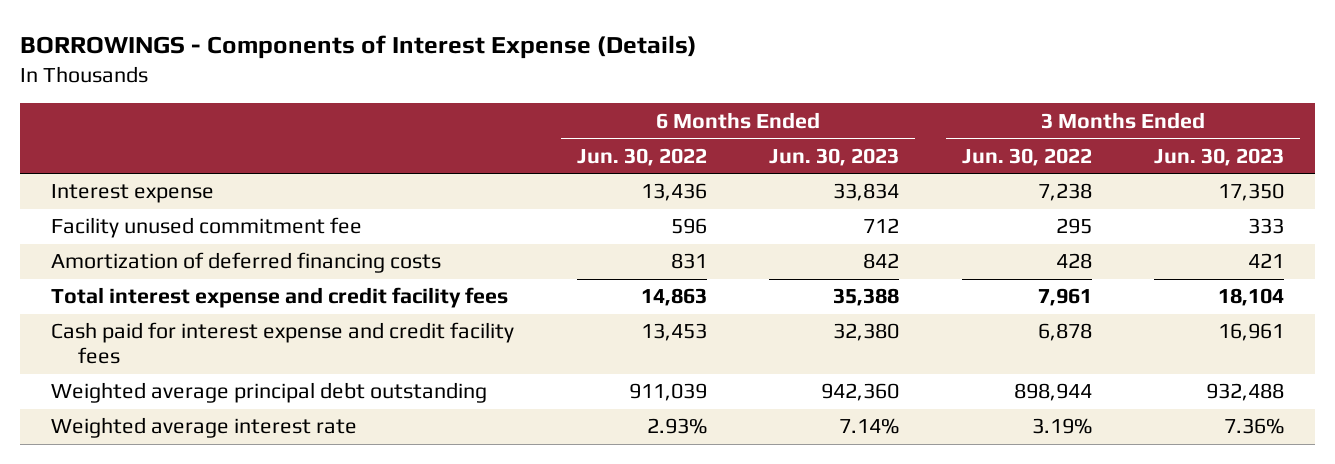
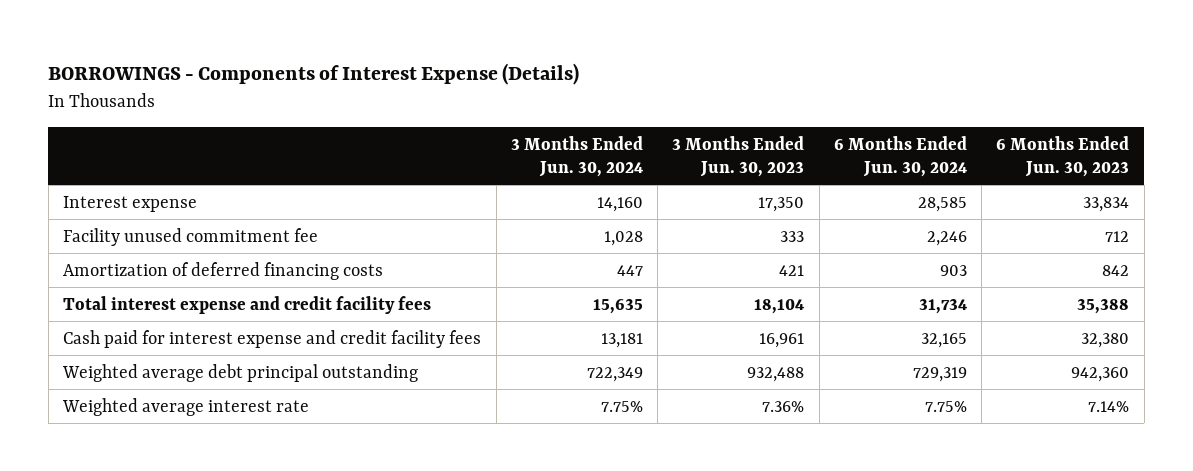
- | 6 Months Ended Jun. 30, 2022 | 6 Months Ended Jun. 30, 2023 | 3 Months Ended Jun. 30, 2022 | 3 Months Ended Jun. 30, 2023
+ | 3 Months Ended Jun. 30, 2024 | 3 Months Ended Jun. 30, 2023 | 6 Months Ended Jun. 30, 2024 | 6 Months Ended Jun. 30, 2023
- Weighted average principal debt outstanding | 911,039 | 942,360 | 898,944 | 932,488
+ Weighted average debt principal outstanding | 722,349 | 932,488 | 729,319 | 942,360

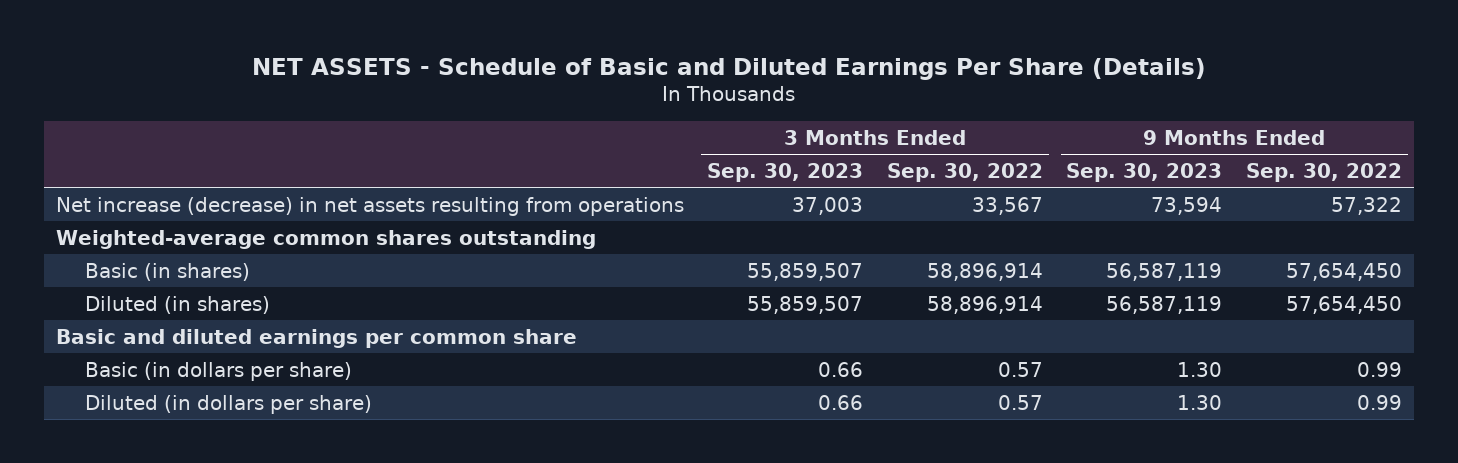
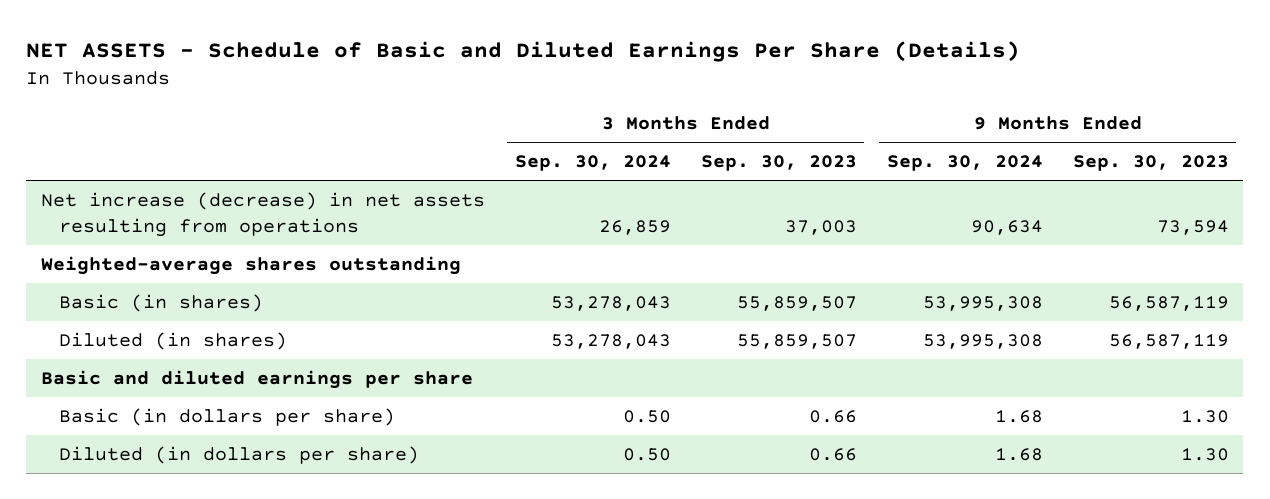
- | 3 Months Ended Sep. 30, 2023 | 3 Months Ended Sep. 30, 2022 | 9 Months Ended Sep. 30, 2023 | 9 Months Ended Sep. 30, 2022
+ | 3 Months Ended Sep. 30, 2024 | 3 Months Ended Sep. 30, 2023 | 9 Months Ended Sep. 30, 2024 | 9 Months Ended Sep. 30, 2023
- Weighted-average common shares outstanding
+ Weighted-average shares outstanding
- Basic and diluted earnings per common share
+ Basic and diluted earnings per share

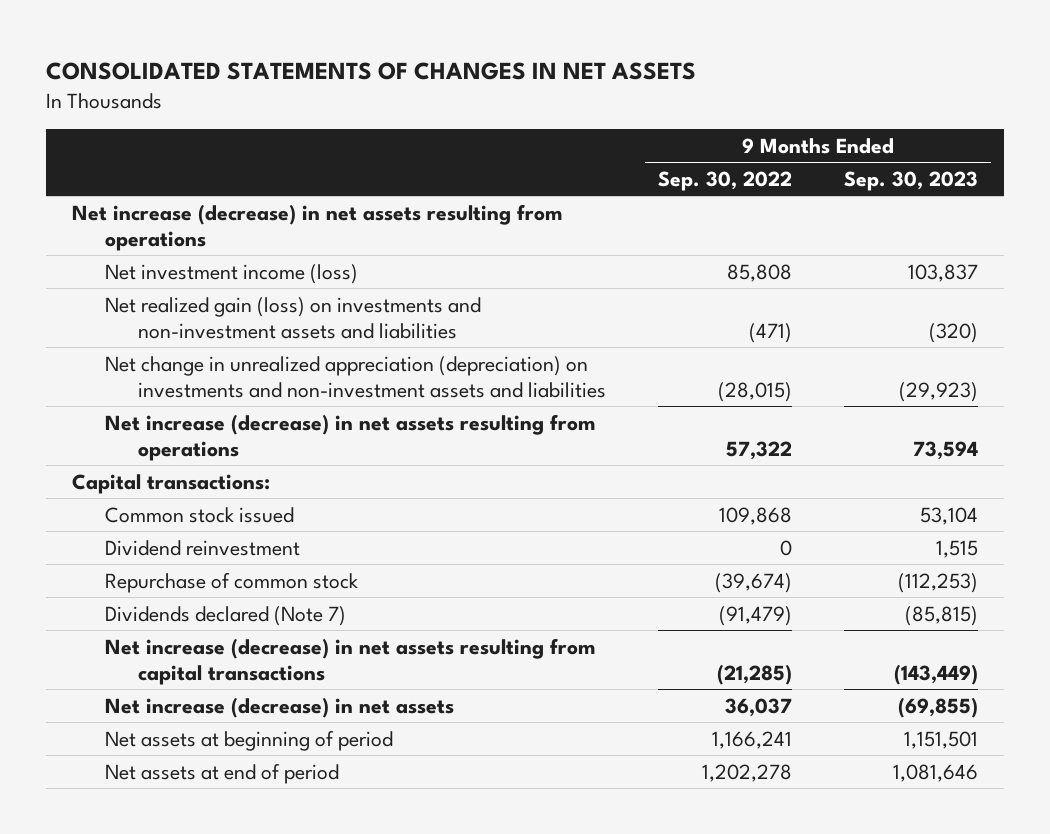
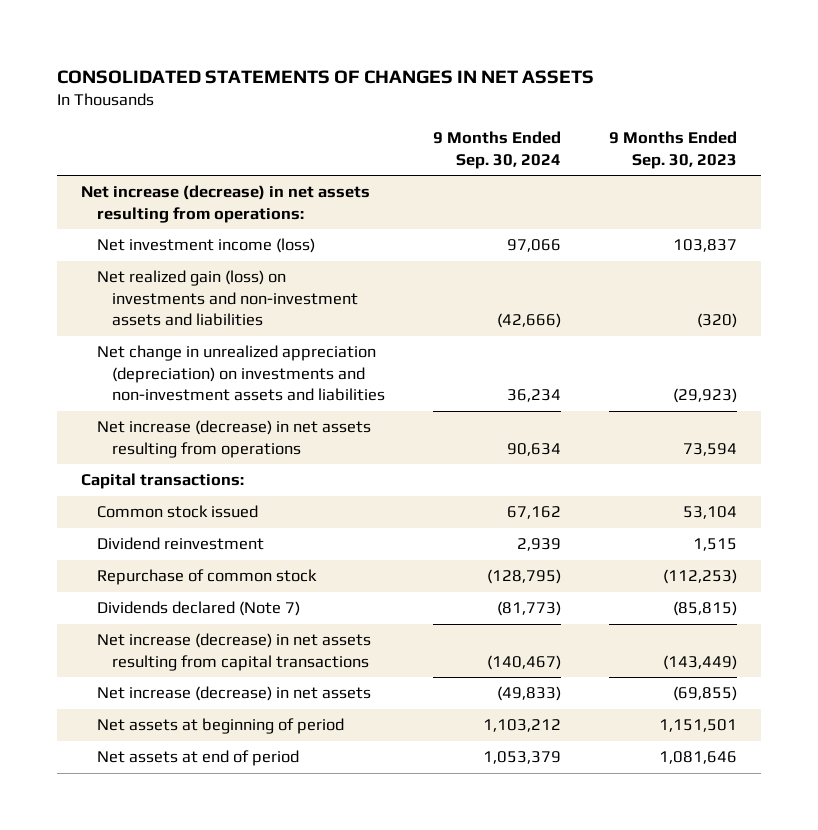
- | 9 Months Ended Sep. 30, 2022 | 9 Months Ended Sep. 30, 2023
+ | 9 Months Ended Sep. 30, 2024 | 9 Months Ended Sep. 30, 2023
- Net increase (decrease) in net assets resulting from operations
+ Net increase (decrease) in net assets resulting from operations:

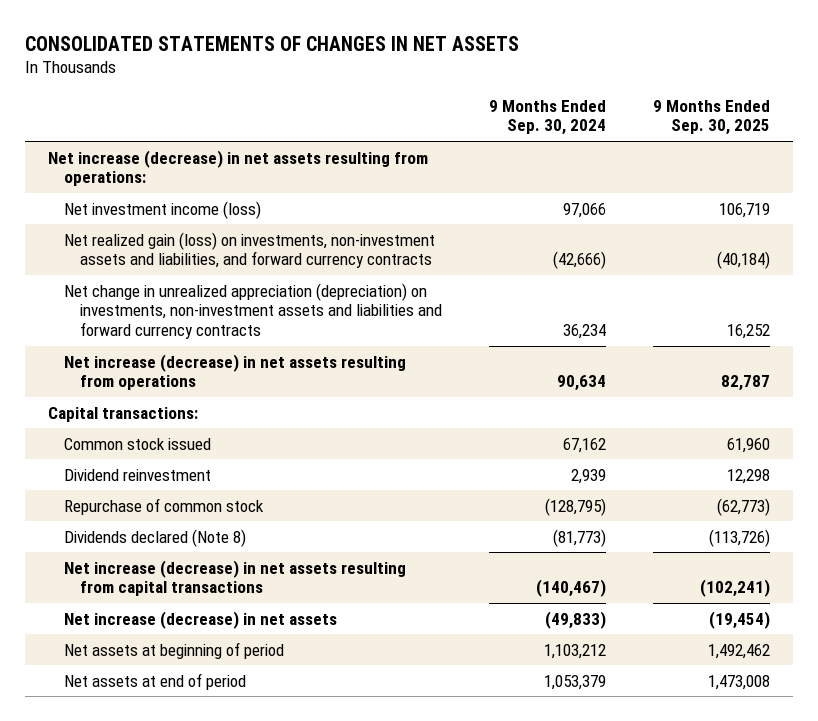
- | 9 Months Ended Sep. 30, 2024 | 9 Months Ended Sep. 30, 2023
+ | 9 Months Ended Sep. 30, 2024 | 9 Months Ended Sep. 30, 2025
- Net realized gain (loss) on investments and non-investment assets and liabilities | (42,666) | (320)
- Net change in unrealized appreciation (depreciation) on investments and non-investment assets and liabilities | 36,234 | (29,923)
+ Net realized gain (loss) on investments, non-investment assets and liabilities, and forward currency contracts | (42,666) | (40,184)
+ Net change in unrealized appreciation (depreciation) on investments, non-investment assets and liabilities and forward currency contracts | 36,234 | 16,252
- Dividends declared (Note 7) | (81,773) | (85,815)
+ Dividends declared (Note 8) | (81,773) | (113,726)

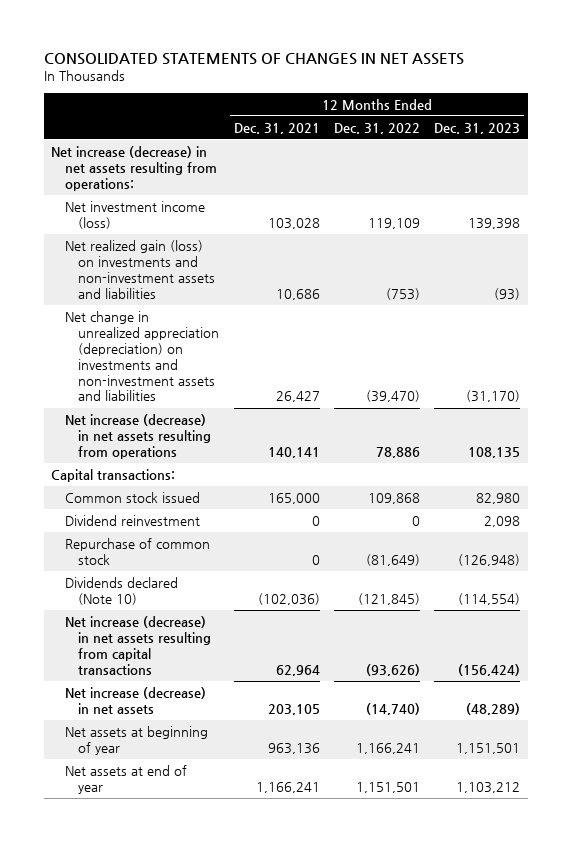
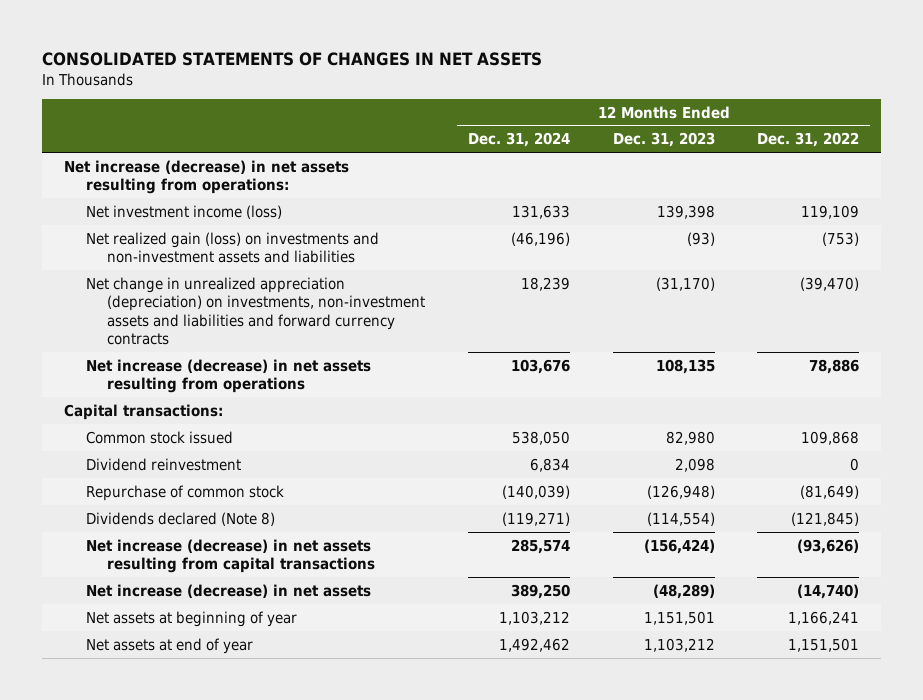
- | 12 Months Ended Dec. 31, 2021 | 12 Months Ended Dec. 31, 2022 | 12 Months Ended Dec. 31, 2023
+ | 12 Months Ended Dec. 31, 2024 | 12 Months Ended Dec. 31, 2023 | 12 Months Ended Dec. 31, 2022
- Net change in unrealized appreciation (depreciation) on investments and non-investment assets and liabilities | 26,427 | (39,470) | (31,170)
+ Net change in unrealized appreciation (depreciation) on investments, non-investment assets and liabilities and forward currency contracts | 18,239 | (31,170) | (39,470)
- Dividends declared (Note 10) | (102,036) | (121,845) | (114,554)
+ Dividends declared (Note 8) | (119,271) | (114,554) | (121,845)

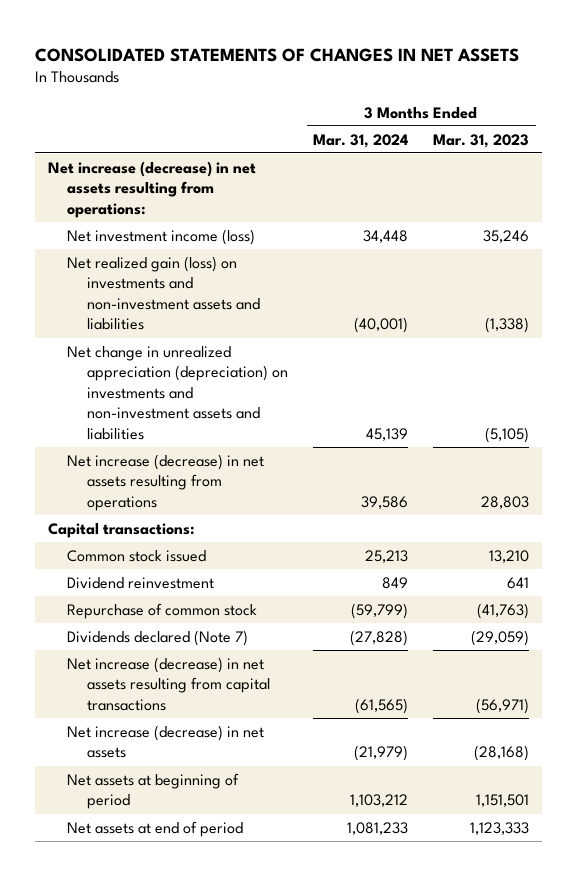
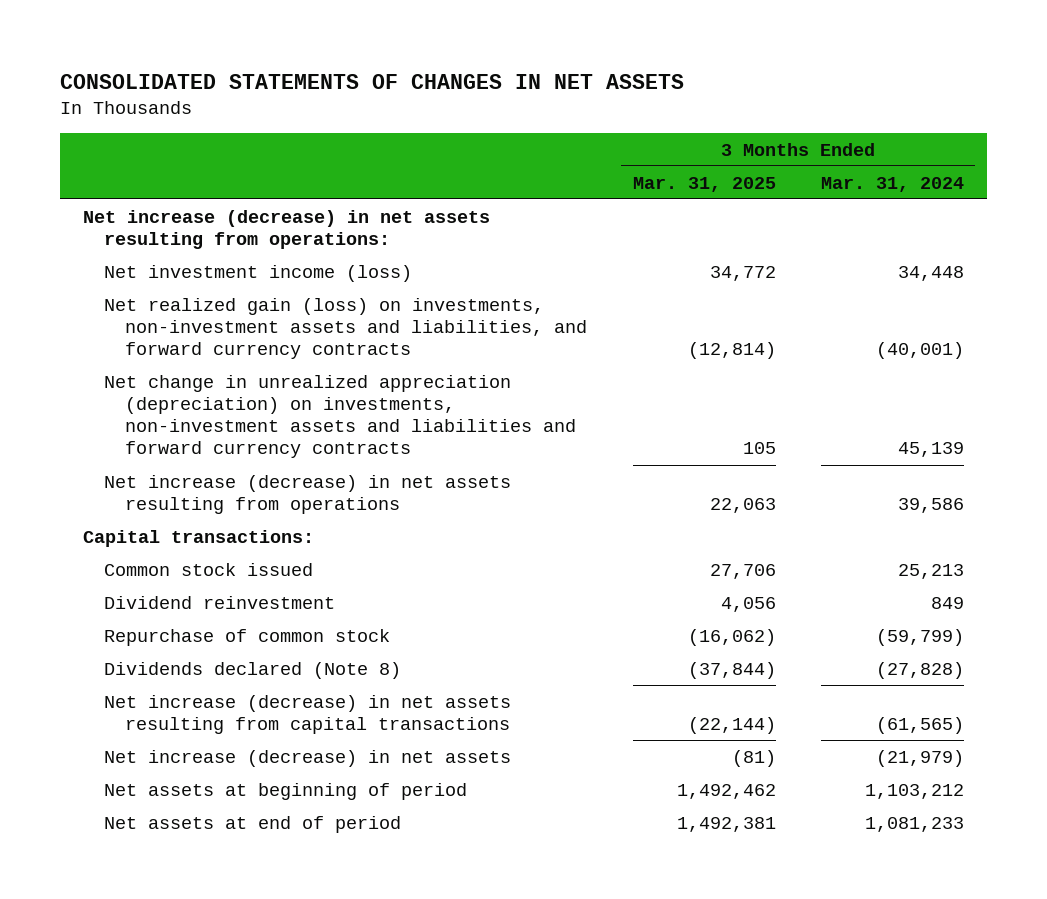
- | 3 Months Ended Mar. 31, 2024 | 3 Months Ended Mar. 31, 2023
+ | 3 Months Ended Mar. 31, 2025 | 3 Months Ended Mar. 31, 2024
- Net realized gain (loss) on investments and non-investment assets and liabilities | (40,001) | (1,338)
- Net change in unrealized appreciation (depreciation) on investments and non-investment assets and liabilities | 45,139 | (5,105)
+ Net realized gain (loss) on investments, non-investment assets and liabilities, and forward currency contracts | (12,814) | (40,001)
+ Net change in unrealized appreciation (depreciation) on investments, non-investment assets and liabilities and forward currency contracts | 105 | 45,139
- Dividends declared (Note 7) | (27,828) | (29,059)
+ Dividends declared (Note 8) | (37,844) | (27,828)

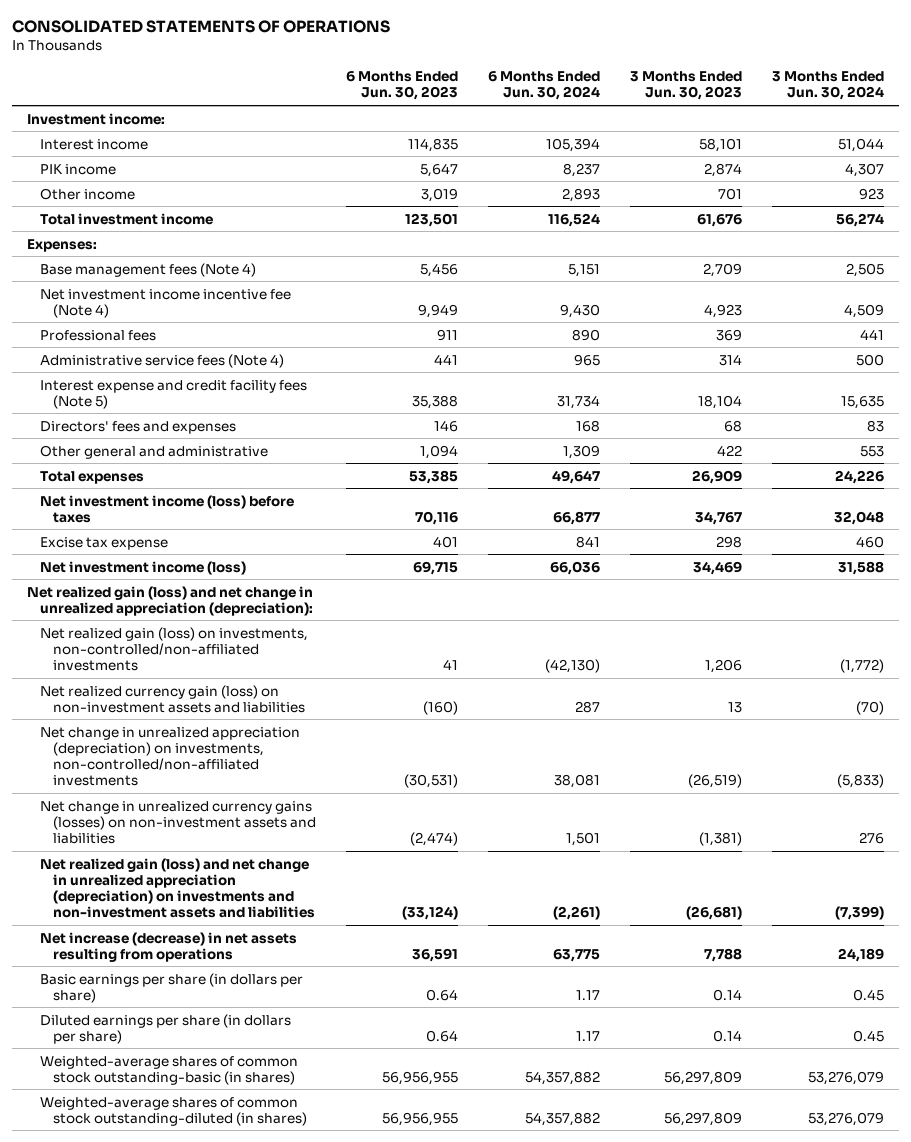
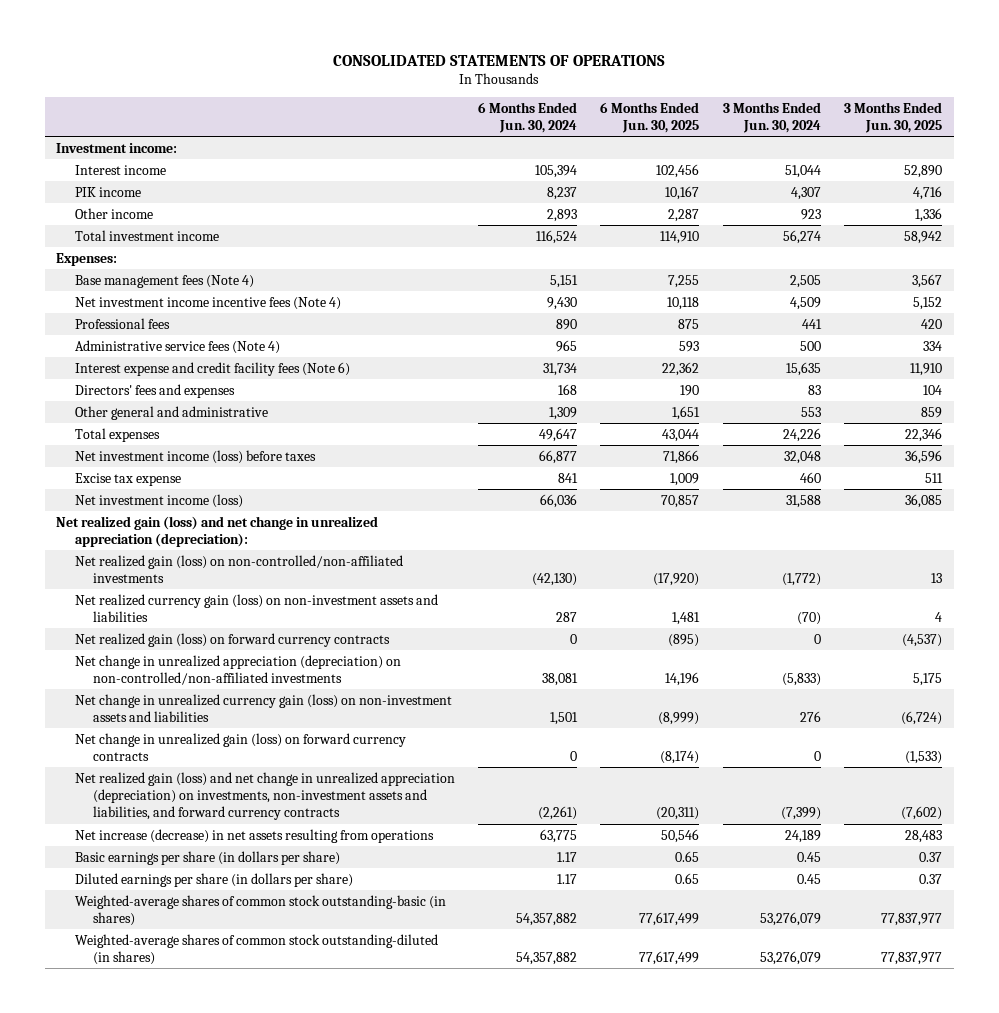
- | 6 Months Ended Jun. 30, 2023 | 6 Months Ended Jun. 30, 2024 | 3 Months Ended Jun. 30, 2023 | 3 Months Ended Jun. 30, 2024
+ | 6 Months Ended Jun. 30, 2024 | 6 Months Ended Jun. 30, 2025 | 3 Months Ended Jun. 30, 2024 | 3 Months Ended Jun. 30, 2025
- Net investment income incentive fee (Note 4) | 9,949 | 9,430 | 4,923 | 4,509
+ Net investment income incentive fees (Note 4) | 9,430 | 10,118 | 4,509 | 5,152
- Interest expense and credit facility fees (Note 5) | 35,388 | 31,734 | 18,104 | 15,635
+ Interest expense and credit facility fees (Note 6) | 31,734 | 22,362 | 15,635 | 11,910
- Net realized gain (loss) on investments, non-controlled/non-affiliated investments | 41 | (42,130) | 1,206 | (1,772)
+ Net realized gain (loss) on non-controlled/non-affiliated investments | (42,130) | (17,920) | (1,772) | 13
- Net change in unrealized appreciation (depreciation) on investments, non-controlled/non-affiliated investments | (30,531) | 38,081 | (26,519) | (5,833)
- Net change in unrealized currency gains (losses) on non-investment assets and liabilities | (2,474) | 1,501 | (1,381) | 276
- Net realized gain (loss) and net change in unrealized appreciation (depreciation) on investments and non-investment assets and liabilities | (33,124) | (2,261) | (26,681) | (7,399)
+ Net realized gain (loss) on forward currency contracts | 0 | (895) | 0 | (4,537)
+ Net change in unrealized appreciation (depreciation) on non-controlled/non-affiliated investments | 38,081 | 14,196 | (5,833) | 5,175
+ Net change in unrealized currency gain (loss) on non-investment assets and liabilities | 1,501 | (8,999) | 276 | (6,724)
+ Net change in unrealized gain (loss) on forward currency contracts | 0 | (8,174) | 0 | (1,533)
+ Net realized gain (loss) and net change in unrealized appreciation (depreciation) on investments, non-investment assets and liabilities, and forward currency contracts | (2,261) | (20,311) | (7,399) | (7,602)

